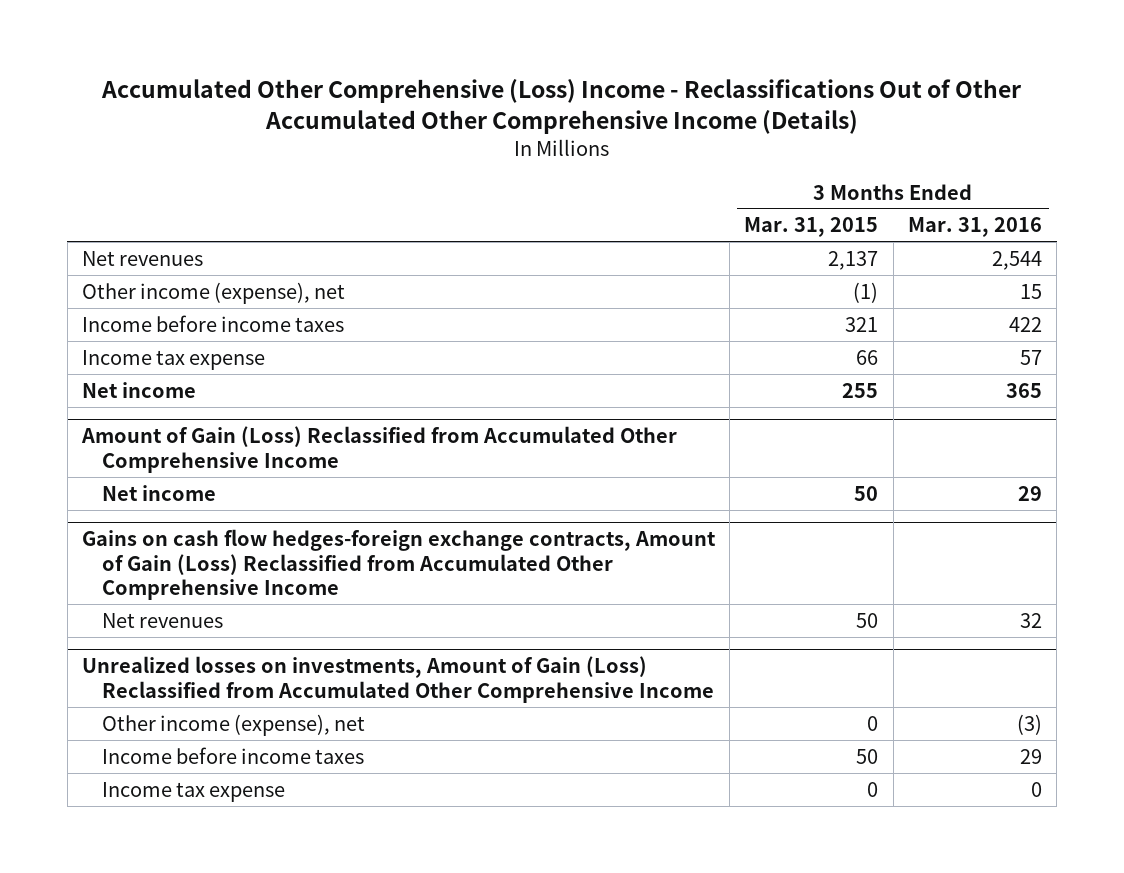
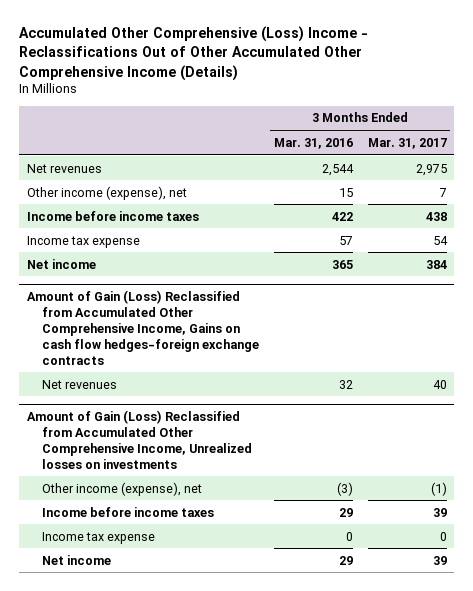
- | 3 Months Ended Mar. 31, 2015 | 3 Months Ended Mar. 31, 2016
+ | 3 Months Ended Mar. 31, 2016 | 3 Months Ended Mar. 31, 2017
- Amount of Gain (Loss) Reclassified from Accumulated Other Comprehensive Income
- Net income | 50 | 29
- Gains on cash flow hedges-foreign exchange contracts, Amount of Gain (Loss) Reclassified from Accumulated Other Comprehensive Income
+ Amount of Gain (Loss) Reclassified from Accumulated Other Comprehensive Income, Gains on cash flow hedges-foreign exchange contracts
- Unrealized losses on investments, Amount of Gain (Loss) Reclassified from Accumulated Other Comprehensive Income
+ Amount of Gain (Loss) Reclassified from Accumulated Other Comprehensive Income, Unrealized losses on investments
+ Net income | 29 | 39

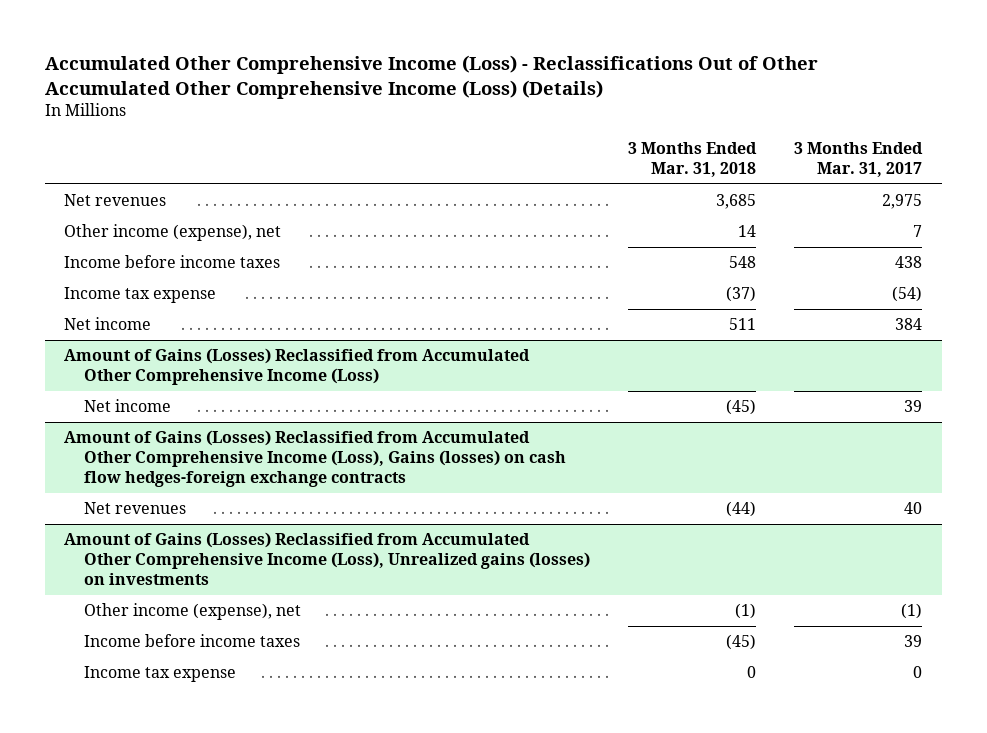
- Accumulated Other Comprehensive (Loss) Income - Reclassifications Out of Other Accumulated Other Comprehensive Income (Details)
+ Accumulated Other Comprehensive Income (Loss) - Reclassifications Out of Other Accumulated Other Comprehensive Income (Loss) (Details)
- | 3 Months Ended Mar. 31, 2016 | 3 Months Ended Mar. 31, 2017
+ | 3 Months Ended Mar. 31, 2018 | 3 Months Ended Mar. 31, 2017
- Income tax expense | 57 | 54
+ Income tax expense | (37) | (54)
- Amount of Gain (Loss) Reclassified from Accumulated Other Comprehensive Income, Gains on cash flow hedges-foreign exchange contracts
+ Amount of Gains (Losses) Reclassified from Accumulated Other Comprehensive Income (Loss)
+ Net income | (45) | 39
+ Amount of Gains (Losses) Reclassified from Accumulated Other Comprehensive Income (Loss), Gains (losses) on cash flow hedges-foreign exchange contracts
- Amount of Gain (Loss) Reclassified from Accumulated Other Comprehensive Income, Unrealized losses on investments
+ Amount of Gains (Losses) Reclassified from Accumulated Other Comprehensive Income (Loss), Unrealized gains (losses) on investments
- Net income | 29 | 39

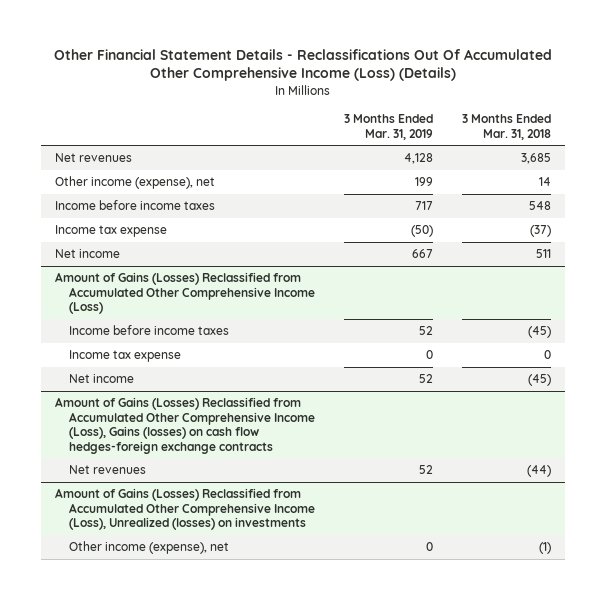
- Accumulated Other Comprehensive Income (Loss) - Reclassifications Out of Other Accumulated Other Comprehensive Income (Loss) (Details)
+ Other Financial Statement Details - Reclassifications Out Of Accumulated Other Comprehensive Income (Loss) (Details)
- | 3 Months Ended Mar. 31, 2018 | 3 Months Ended Mar. 31, 2017
+ | 3 Months Ended Mar. 31, 2019 | 3 Months Ended Mar. 31, 2018
@ Amount of Gains (Losses) Reclassified from Accumulated Other Comprehensive Income (Loss)
+ Income before income taxes | 52 | (45)
+ Income tax expense | 0 | 0
- Amount of Gains (Losses) Reclassified from Accumulated Other Comprehensive Income (Loss), Unrealized gains (losses) on investments
+ Amount of Gains (Losses) Reclassified from Accumulated Other Comprehensive Income (Loss), Unrealized (losses) on investments
- Income before income taxes | (45) | 39
- Income tax expense | 0 | 0

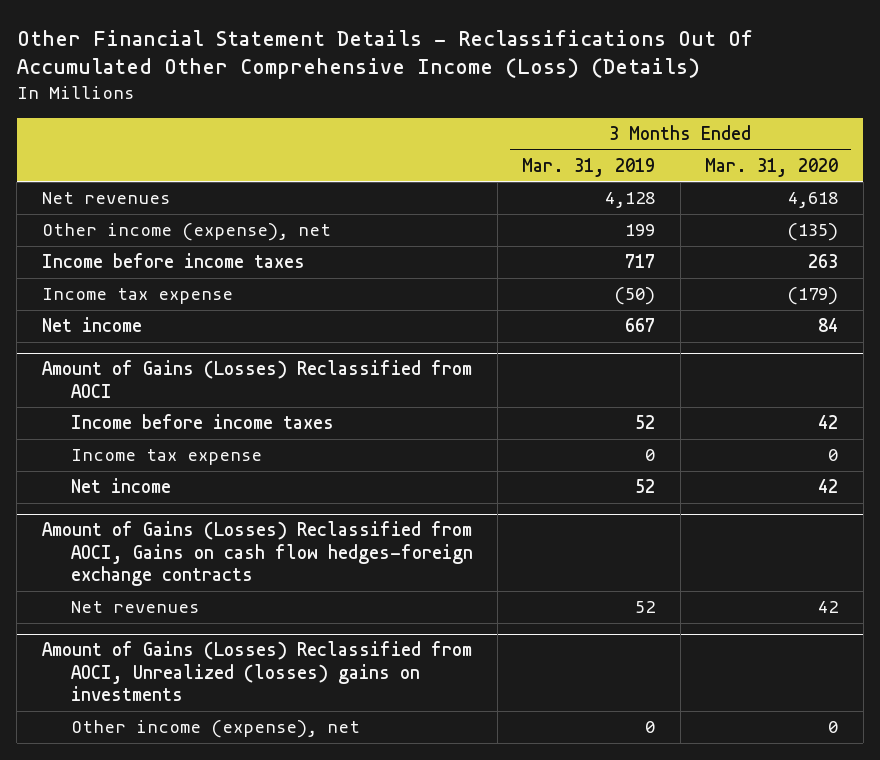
- | 3 Months Ended Mar. 31, 2019 | 3 Months Ended Mar. 31, 2018
+ | 3 Months Ended Mar. 31, 2019 | 3 Months Ended Mar. 31, 2020
- Amount of Gains (Losses) Reclassified from Accumulated Other Comprehensive Income (Loss)
+ Amount of Gains (Losses) Reclassified from AOCI
- Amount of Gains (Losses) Reclassified from Accumulated Other Comprehensive Income (Loss), Gains (losses) on cash flow hedges-foreign exchange contracts
+ Amount of Gains (Losses) Reclassified from AOCI, Gains on cash flow hedges-foreign exchange contracts
- Amount of Gains (Losses) Reclassified from Accumulated Other Comprehensive Income (Loss), Unrealized (losses) on investments
+ Amount of Gains (Losses) Reclassified from AOCI, Unrealized (losses) gains on investments

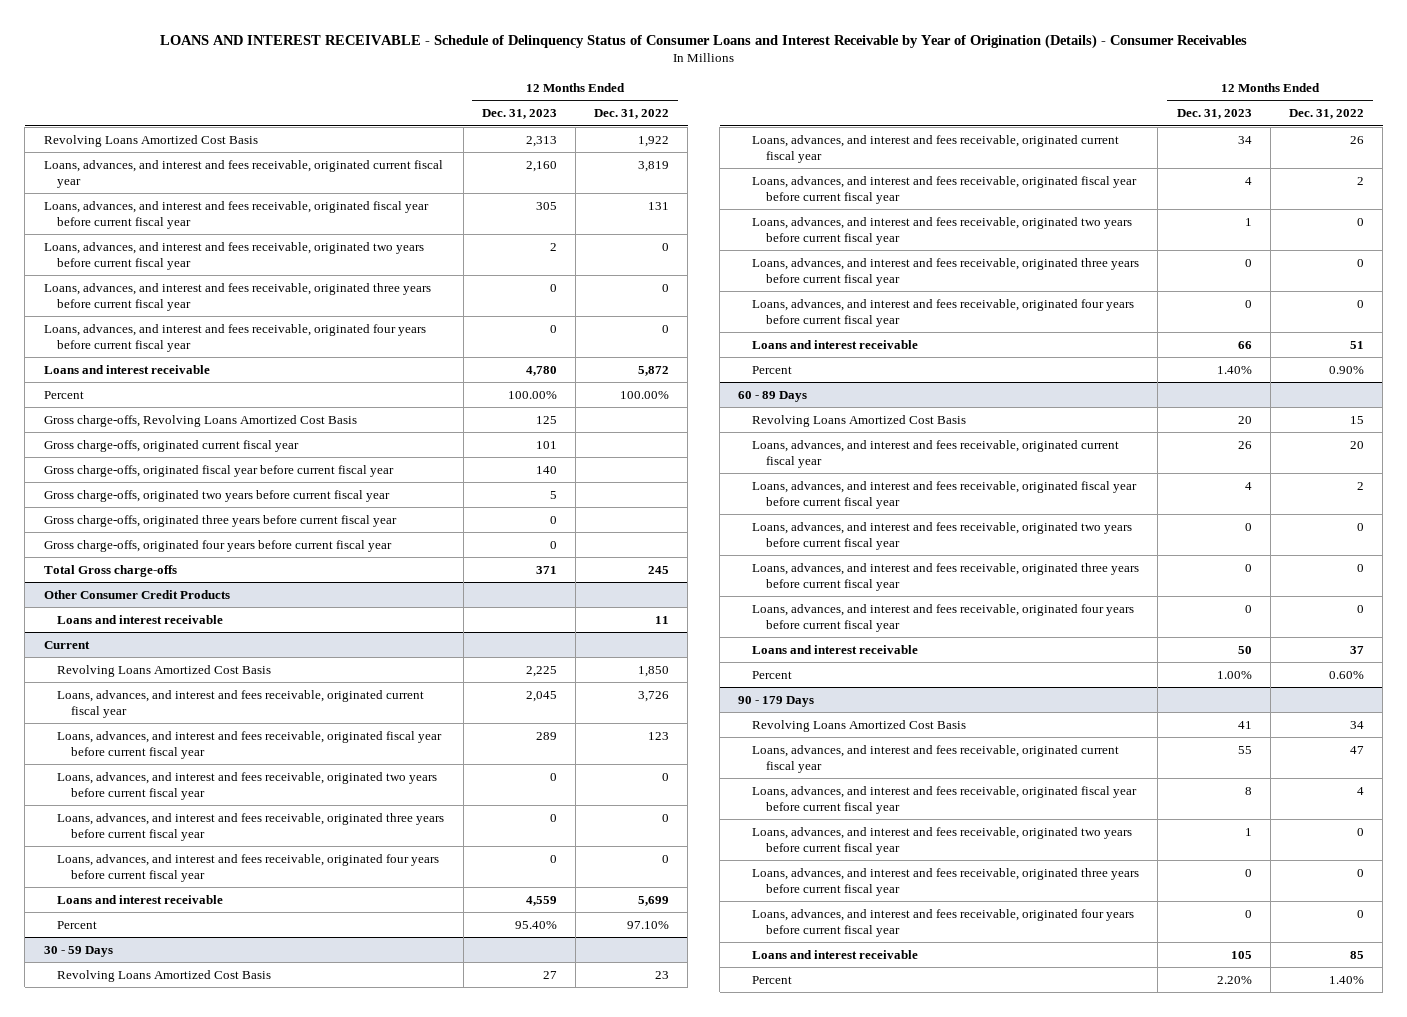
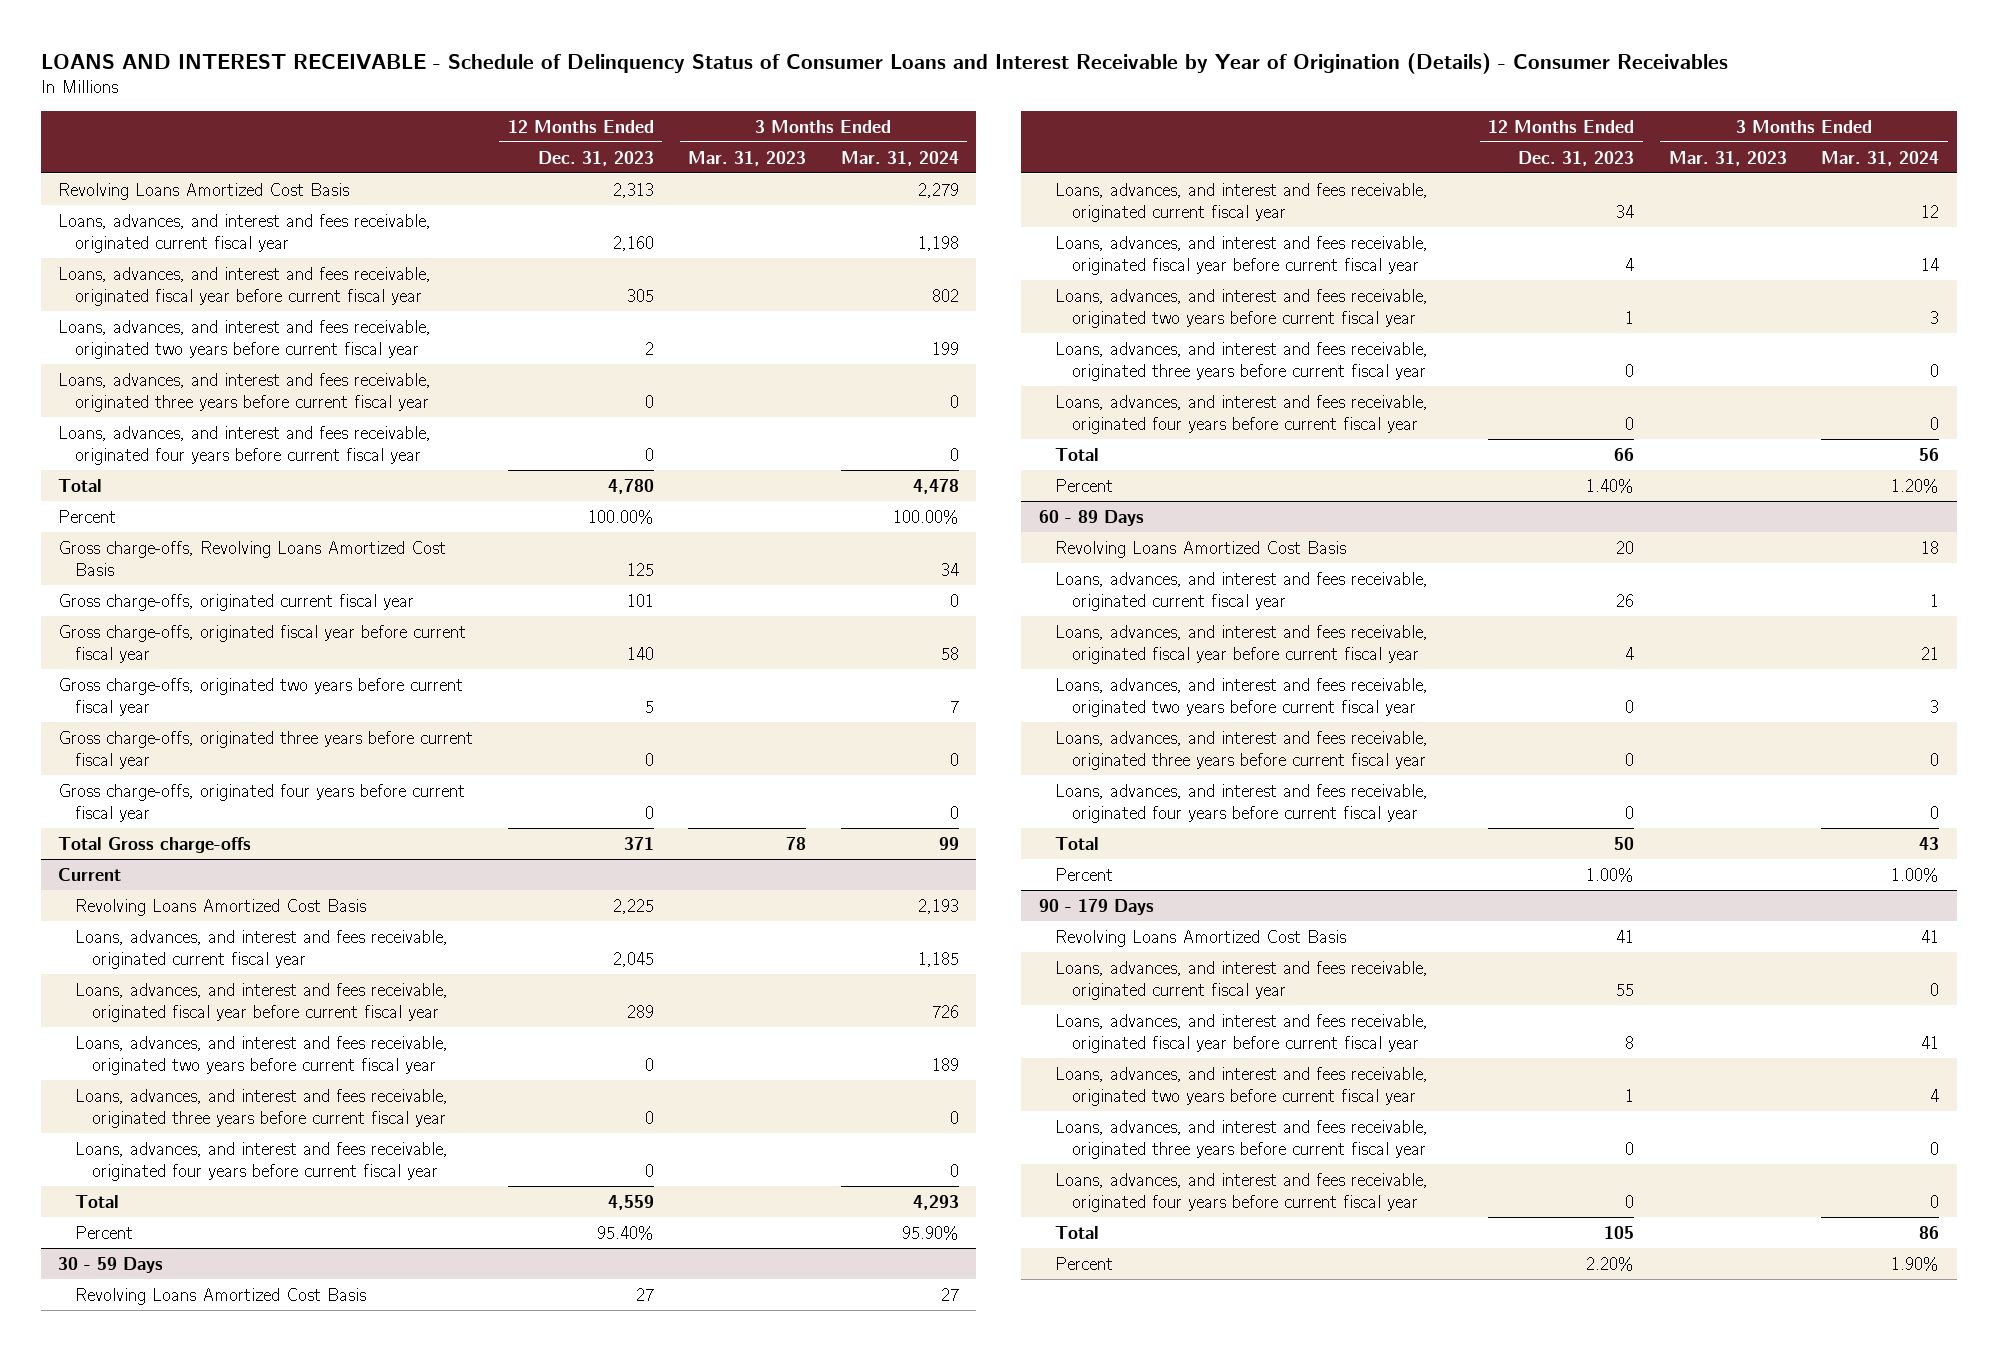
- | 12 Months Ended Dec. 31, 2023 | 12 Months Ended Dec. 31, 2022
+ | 12 Months Ended Dec. 31, 2023 | 3 Months Ended Mar. 31, 2023 | 3 Months Ended Mar. 31, 2024
- Loans and interest receivable | 4,780 | 5,872
+ Total | 4,780 | | 4,478
- Other Consumer Credit Products
- Loans and interest receivable | | 11
@ Current
- Loans and interest receivable | 4,559 | 5,699
+ Total | 4,559 | | 4,293
@ 30 - 59 Days
- Loans and interest receivable | 66 | 51
+ Total | 66 | | 56
@ 60 - 89 Days
- Loans and interest receivable | 50 | 37
+ Total | 50 | | 43
@ 90 - 179 Days
- Loans and interest receivable | 105 | 85
+ Total | 105 | | 86

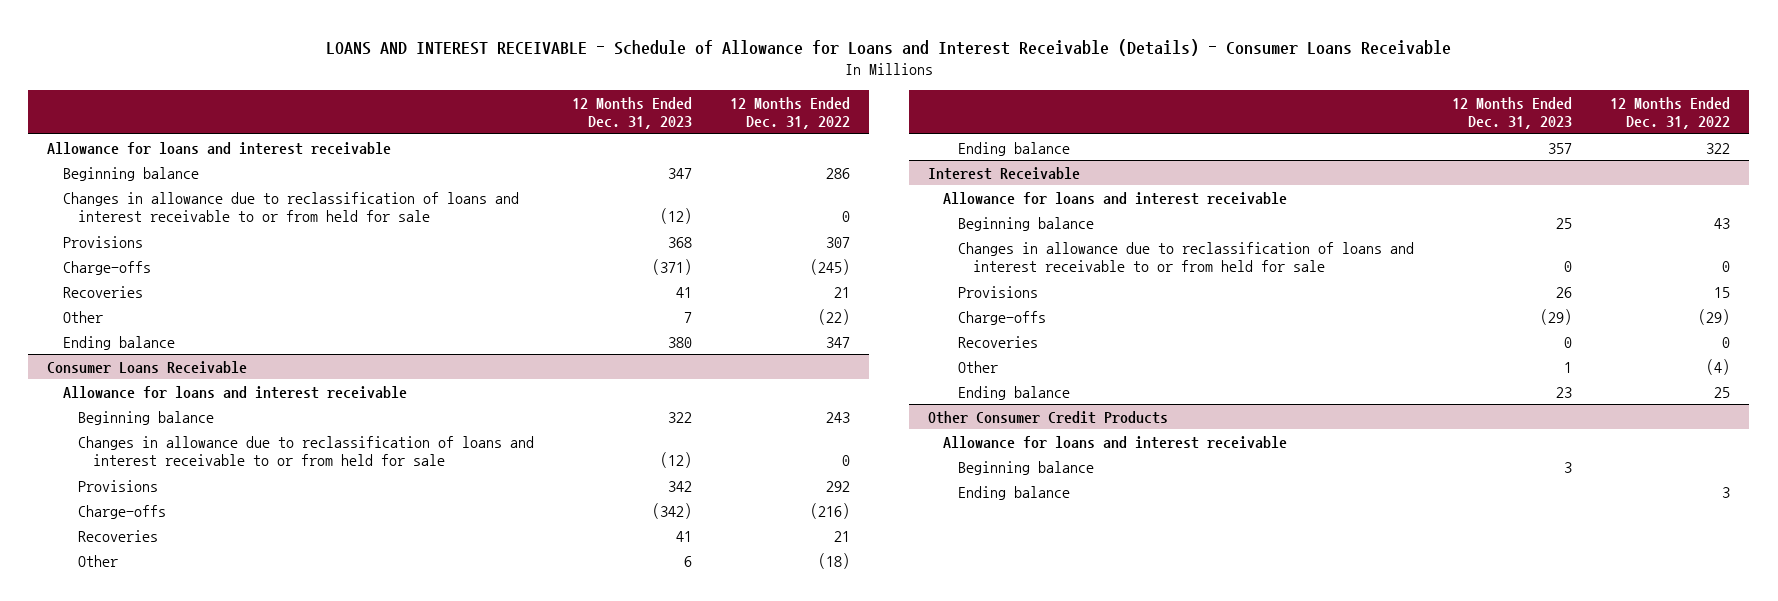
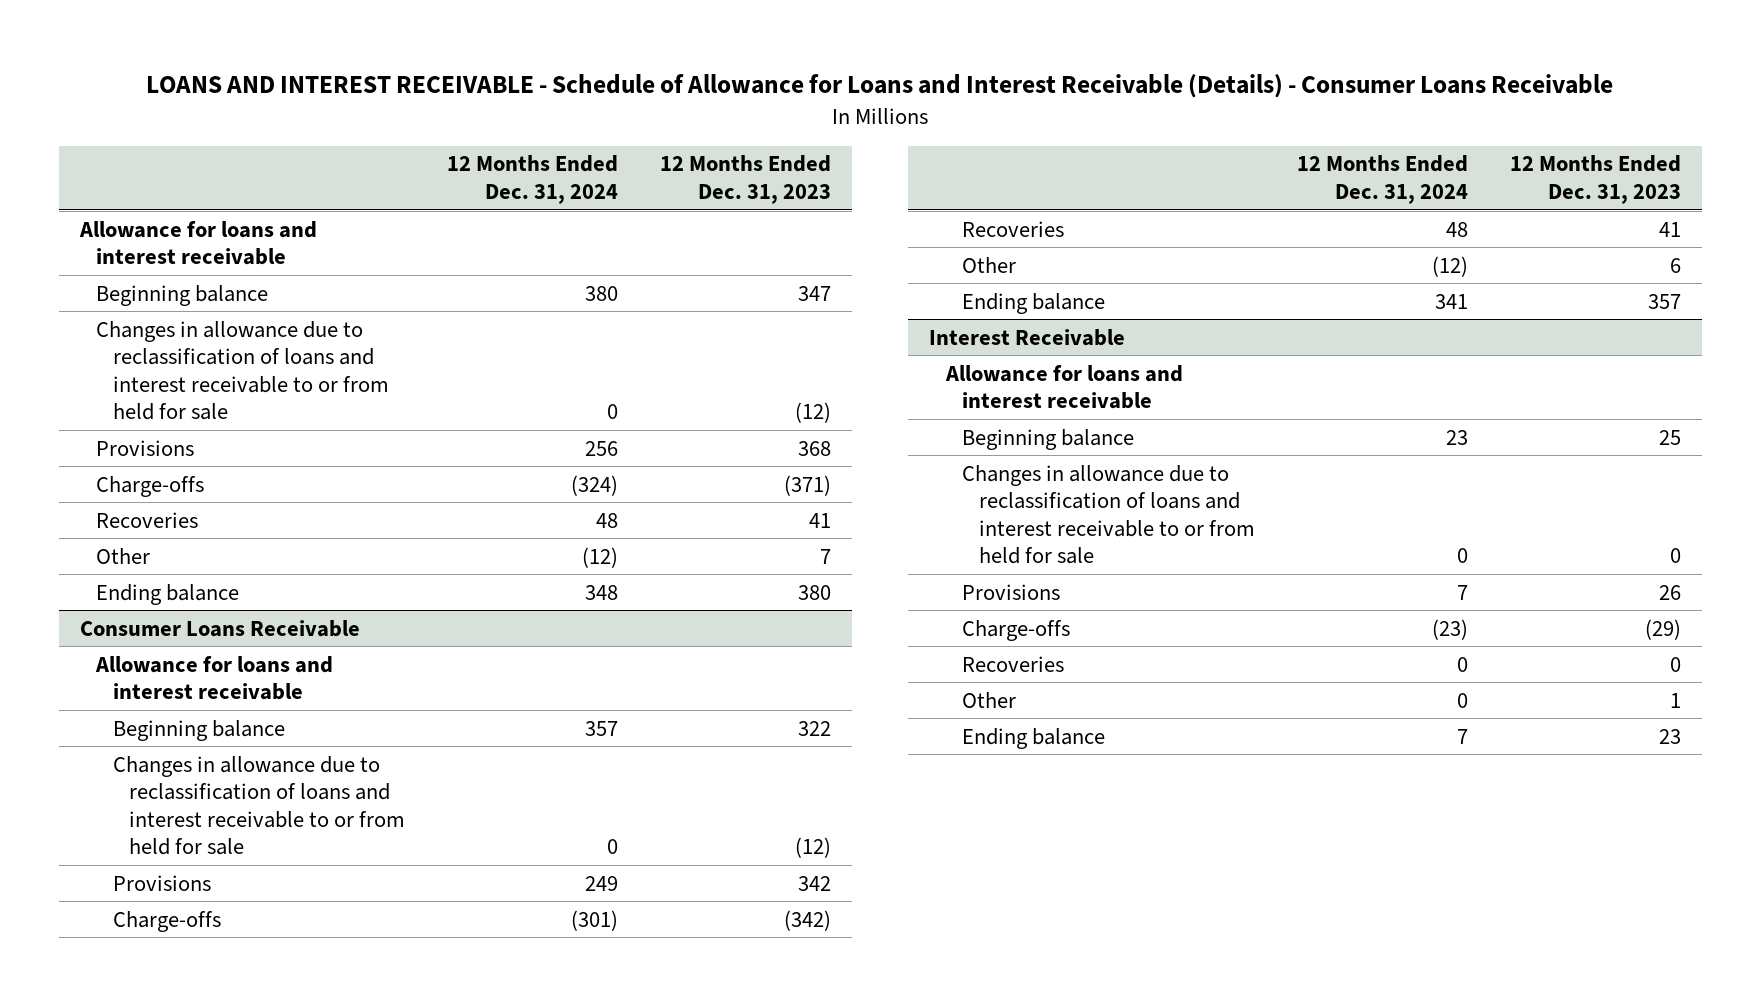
- | 12 Months Ended Dec. 31, 2023 | 12 Months Ended Dec. 31, 2022
+ | 12 Months Ended Dec. 31, 2024 | 12 Months Ended Dec. 31, 2023
- Other Consumer Credit Products
- Allowance for loans and interest receivable
- Beginning balance | 3 |
- Ending balance | | 3

